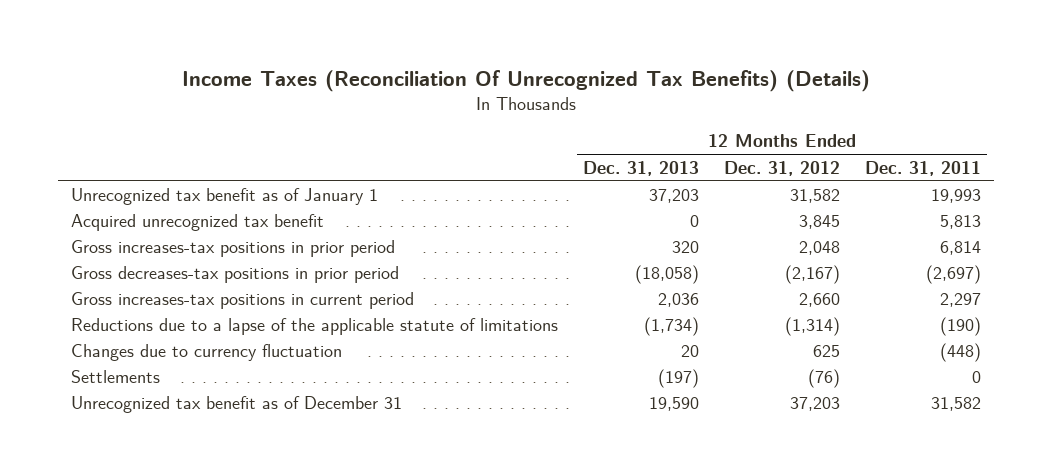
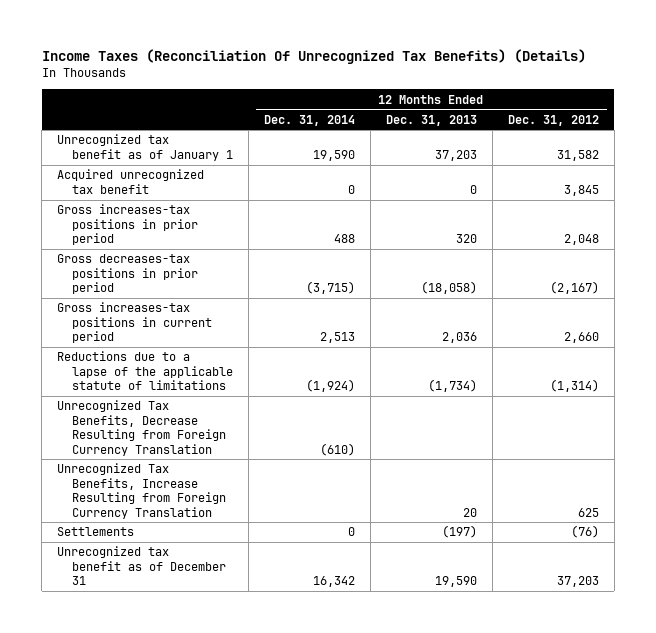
- | 12 Months Ended Dec. 31, 2013 | 12 Months Ended Dec. 31, 2012 | 12 Months Ended Dec. 31, 2011
+ | 12 Months Ended Dec. 31, 2014 | 12 Months Ended Dec. 31, 2013 | 12 Months Ended Dec. 31, 2012
- Changes due to currency fluctuation | 20 | 625 | (448)
+ Unrecognized Tax Benefits, Decrease Resulting from Foreign Currency Translation | (610) | |
+ Unrecognized Tax Benefits, Increase Resulting from Foreign Currency Translation | | 20 | 625

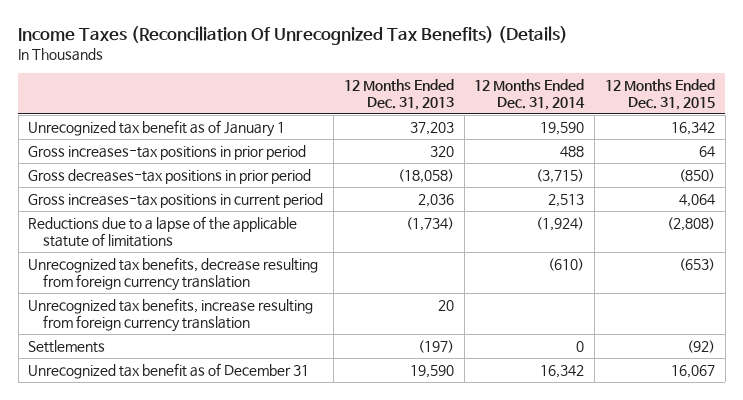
- | 12 Months Ended Dec. 31, 2014 | 12 Months Ended Dec. 31, 2013 | 12 Months Ended Dec. 31, 2012
+ | 12 Months Ended Dec. 31, 2013 | 12 Months Ended Dec. 31, 2014 | 12 Months Ended Dec. 31, 2015
- Acquired unrecognized tax benefit | 0 | 0 | 3,845
- Unrecognized Tax Benefits, Decrease Resulting from Foreign Currency Translation | (610) | |
- Unrecognized Tax Benefits, Increase Resulting from Foreign Currency Translation | | 20 | 625
+ Unrecognized tax benefits, decrease resulting from foreign currency translation | | (610) | (653)
+ Unrecognized tax benefits, increase resulting from foreign currency translation | 20 | |

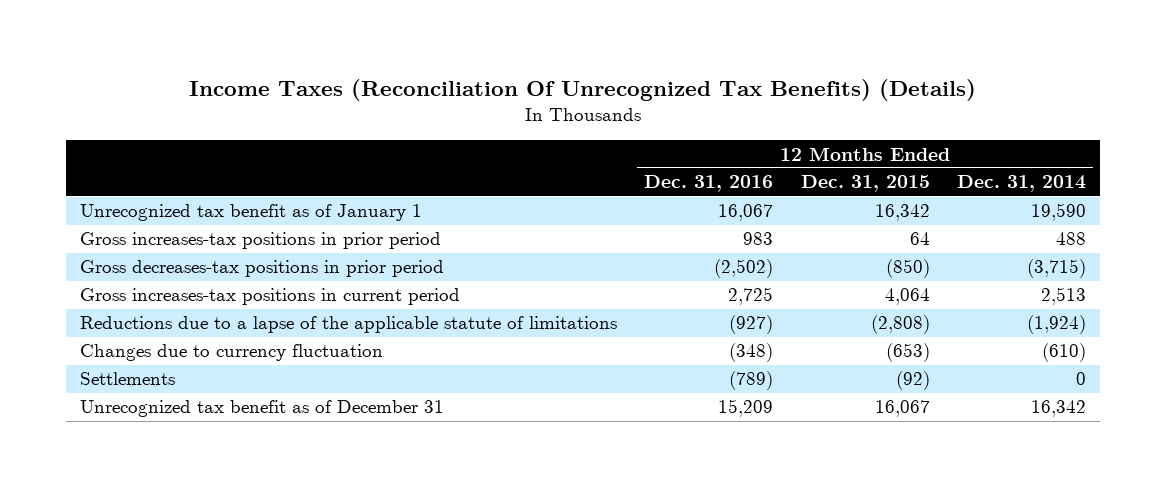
- | 12 Months Ended Dec. 31, 2013 | 12 Months Ended Dec. 31, 2014 | 12 Months Ended Dec. 31, 2015
+ | 12 Months Ended Dec. 31, 2016 | 12 Months Ended Dec. 31, 2015 | 12 Months Ended Dec. 31, 2014
- Unrecognized tax benefits, decrease resulting from foreign currency translation | | (610) | (653)
- Unrecognized tax benefits, increase resulting from foreign currency translation | 20 | |
+ Changes due to currency fluctuation | (348) | (653) | (610)

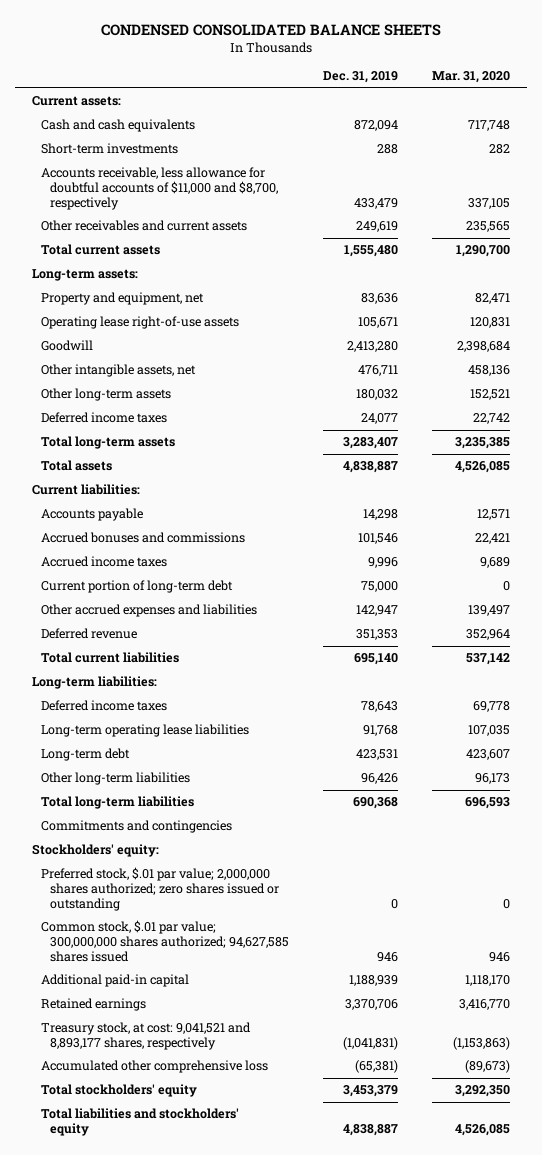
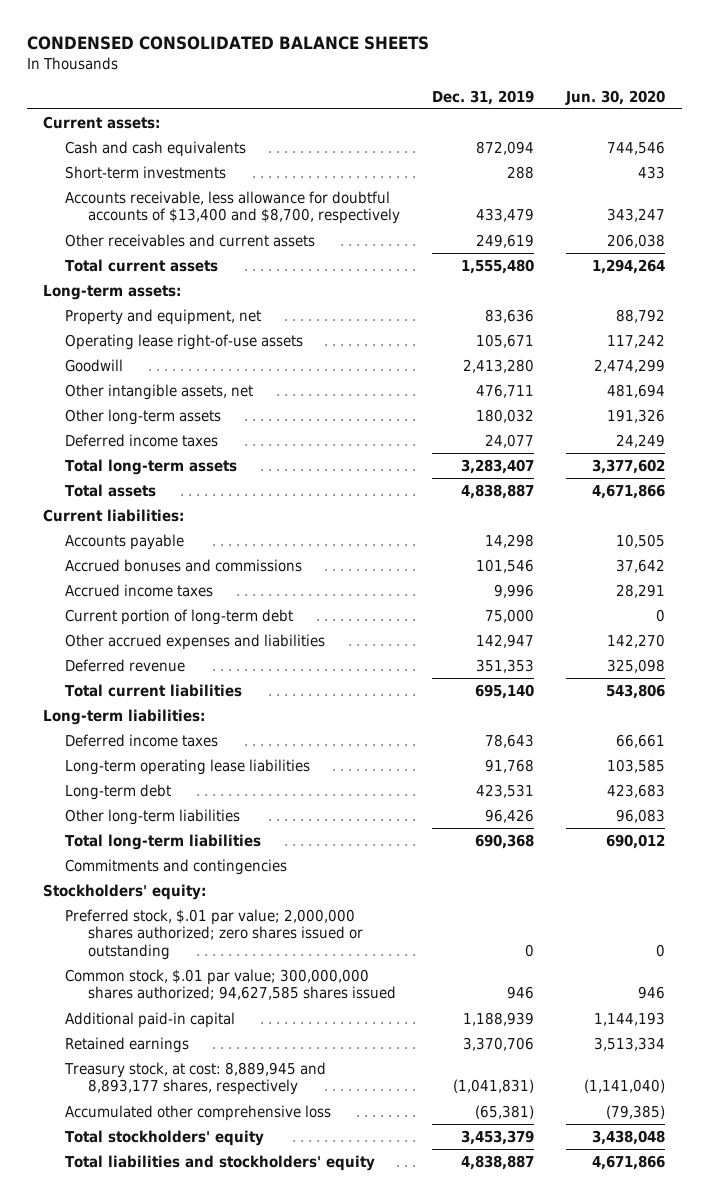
- | Dec. 31, 2019 | Mar. 31, 2020
+ | Dec. 31, 2019 | Jun. 30, 2020
- Accounts receivable, less allowance for doubtful accounts of $11,000 and $8,700, respectively | 433,479 | 337,105
+ Accounts receivable, less allowance for doubtful accounts of $13,400 and $8,700, respectively | 433,479 | 343,247
- Treasury stock, at cost: 9,041,521 and 8,893,177 shares, respectively | (1,041,831) | (1,153,863)
+ Treasury stock, at cost: 8,889,945 and 8,893,177 shares, respectively | (1,041,831) | (1,141,040)

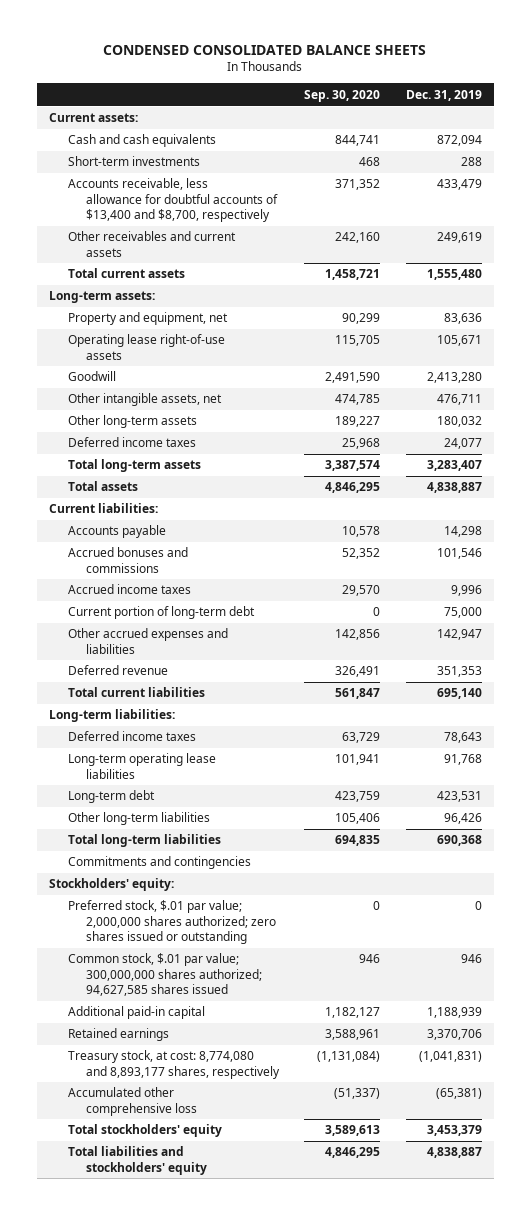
- | Dec. 31, 2019 | Jun. 30, 2020
+ | Sep. 30, 2020 | Dec. 31, 2019
- Treasury stock, at cost: 8,889,945 and 8,893,177 shares, respectively | (1,041,831) | (1,141,040)
+ Treasury stock, at cost: 8,774,080 and 8,893,177 shares, respectively | (1,131,084) | (1,041,831)

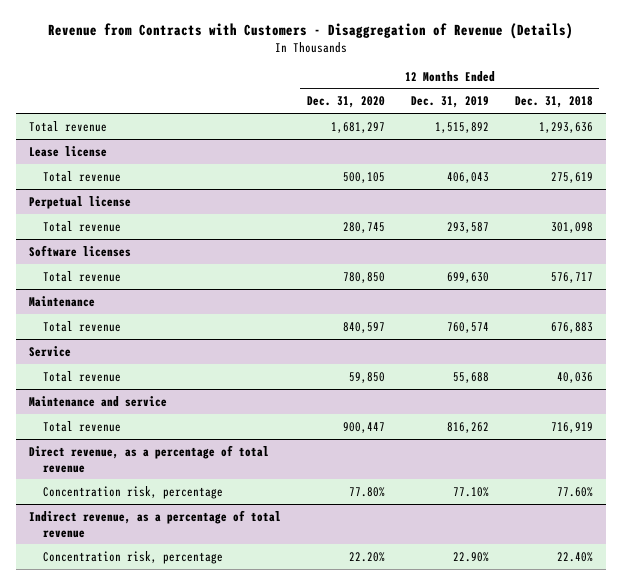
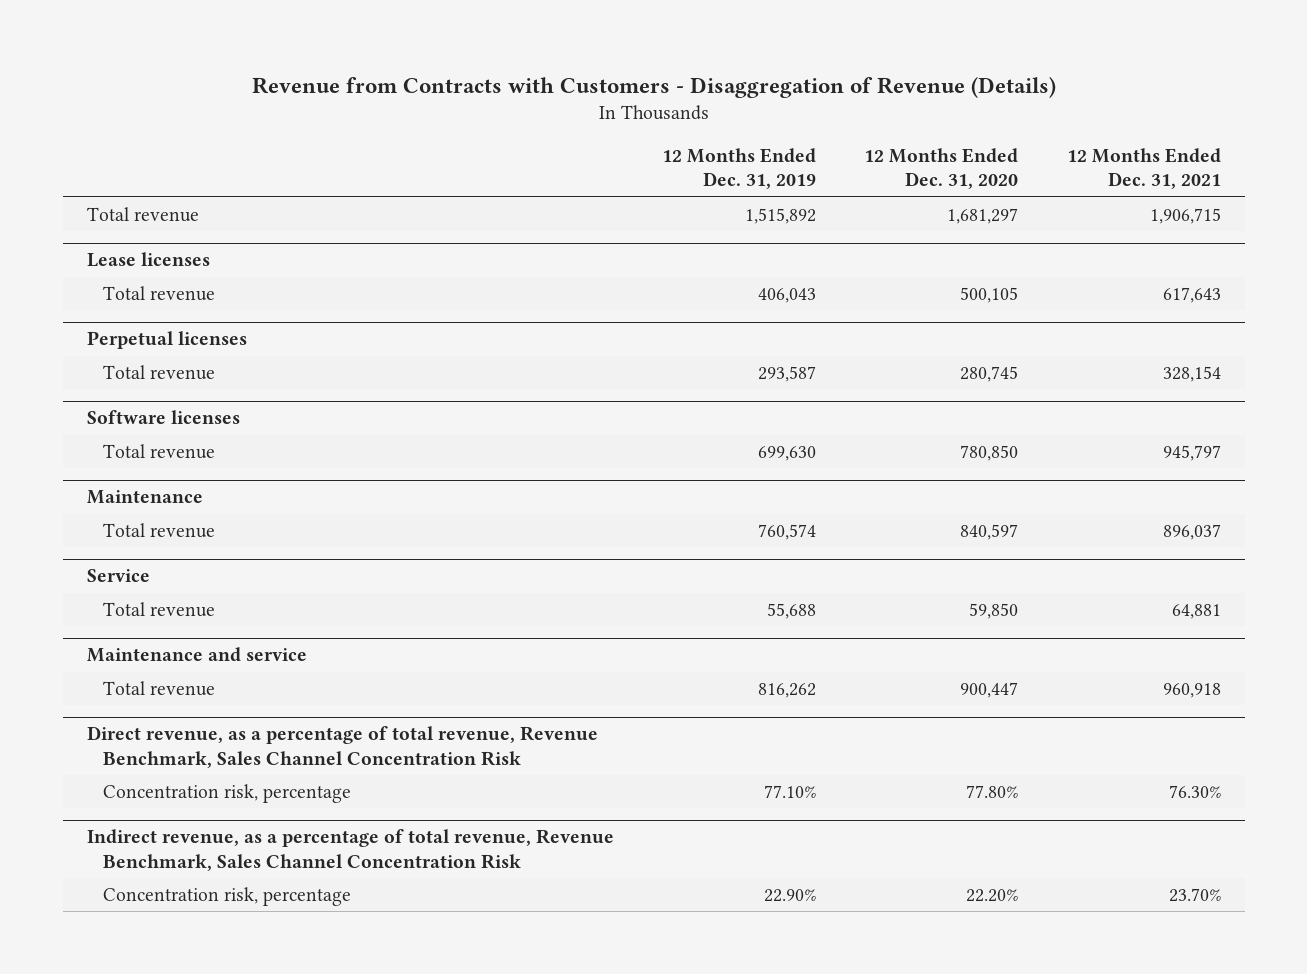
- | 12 Months Ended Dec. 31, 2020 | 12 Months Ended Dec. 31, 2019 | 12 Months Ended Dec. 31, 2018
+ | 12 Months Ended Dec. 31, 2019 | 12 Months Ended Dec. 31, 2020 | 12 Months Ended Dec. 31, 2021
- Lease license
+ Lease licenses
- Perpetual license
+ Perpetual licenses
- Direct revenue, as a percentage of total revenue
+ Direct revenue, as a percentage of total revenue, Revenue Benchmark, Sales Channel Concentration Risk
- Indirect revenue, as a percentage of total revenue
+ Indirect revenue, as a percentage of total revenue, Revenue Benchmark, Sales Channel Concentration Risk

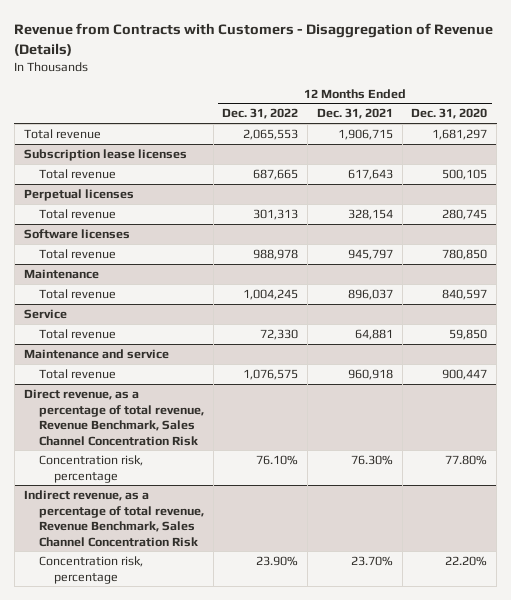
- | 12 Months Ended Dec. 31, 2019 | 12 Months Ended Dec. 31, 2020 | 12 Months Ended Dec. 31, 2021
+ | 12 Months Ended Dec. 31, 2022 | 12 Months Ended Dec. 31, 2021 | 12 Months Ended Dec. 31, 2020
- Lease licenses
+ Subscription lease licenses

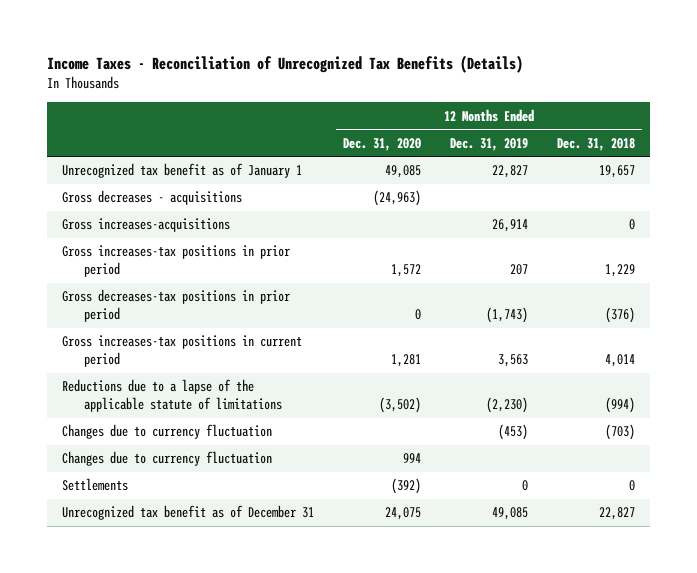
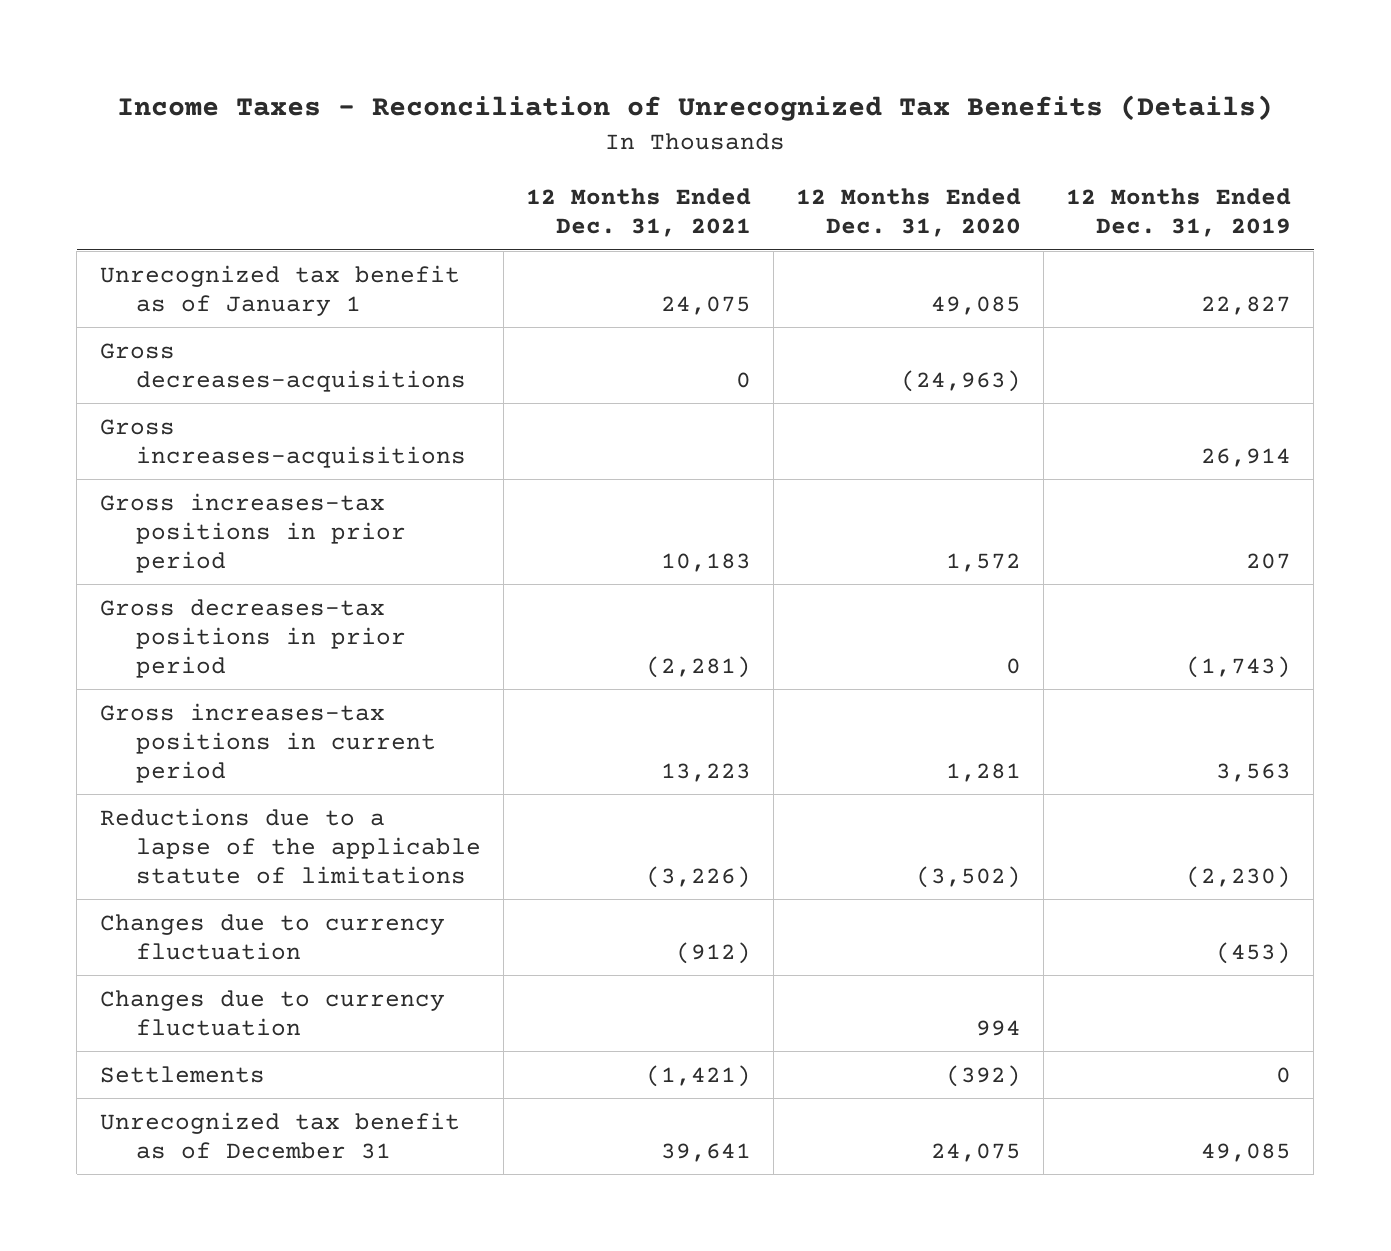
- | 12 Months Ended Dec. 31, 2020 | 12 Months Ended Dec. 31, 2019 | 12 Months Ended Dec. 31, 2018
+ | 12 Months Ended Dec. 31, 2021 | 12 Months Ended Dec. 31, 2020 | 12 Months Ended Dec. 31, 2019
- Gross decreases - acquisitions | (24,963) | |
+ Gross decreases-acquisitions | 0 | (24,963) |

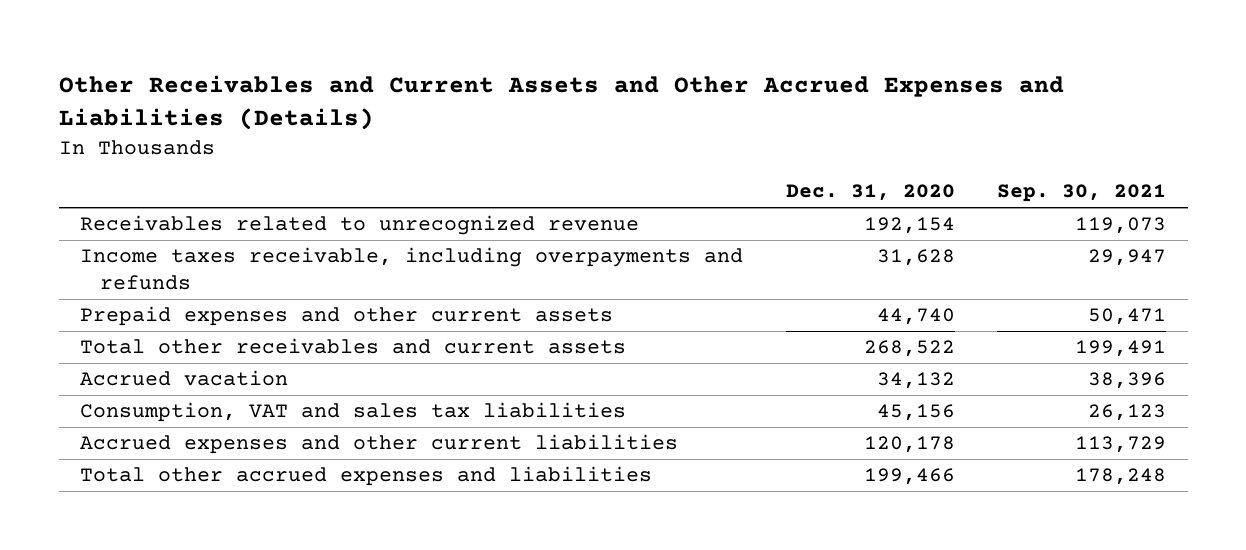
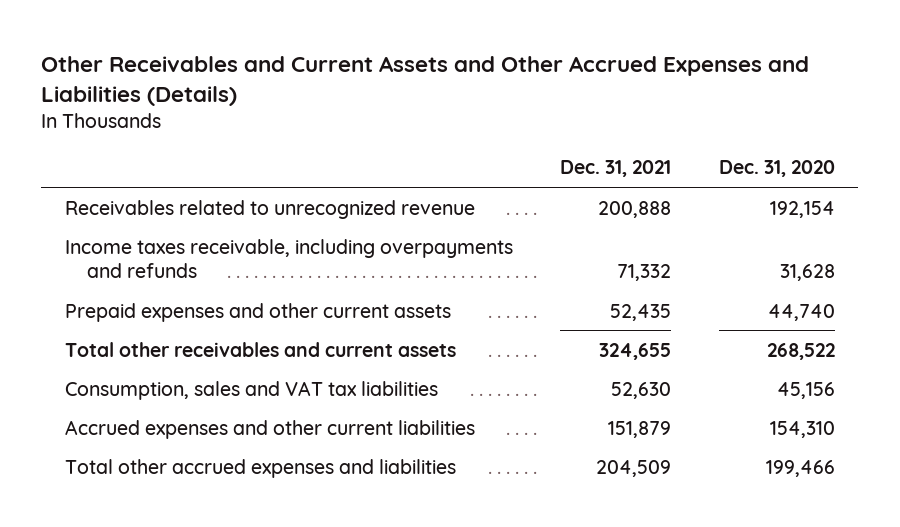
- | Dec. 31, 2020 | Sep. 30, 2021
+ | Dec. 31, 2021 | Dec. 31, 2020
- Accrued vacation | 34,132 | 38,396
- Consumption, VAT and sales tax liabilities | 45,156 | 26,123
- Accrued expenses and other current liabilities | 120,178 | 113,729
+ Consumption, sales and VAT tax liabilities | 52,630 | 45,156
+ Accrued expenses and other current liabilities | 151,879 | 154,310

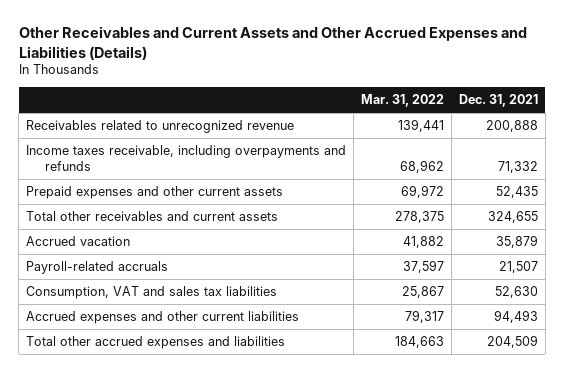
- | Dec. 31, 2021 | Dec. 31, 2020
+ | Mar. 31, 2022 | Dec. 31, 2021
- Consumption, sales and VAT tax liabilities | 52,630 | 45,156
- Accrued expenses and other current liabilities | 151,879 | 154,310
+ Accrued vacation | 41,882 | 35,879
+ Payroll-related accruals | 37,597 | 21,507
+ Consumption, VAT and sales tax liabilities | 25,867 | 52,630
+ Accrued expenses and other current liabilities | 79,317 | 94,493

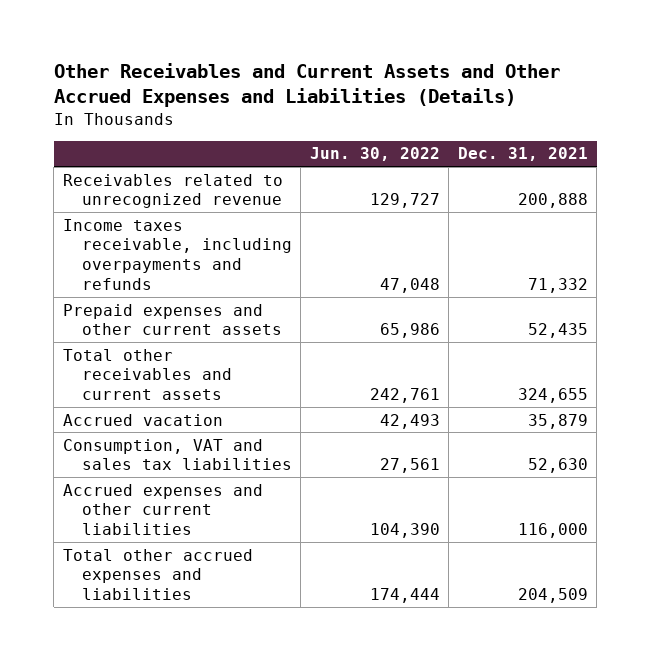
- | Mar. 31, 2022 | Dec. 31, 2021
+ | Jun. 30, 2022 | Dec. 31, 2021
- Payroll-related accruals | 37,597 | 21,507
- Accrued expenses and other current liabilities | 79,317 | 94,493
+ Accrued expenses and other current liabilities | 104,390 | 116,000

